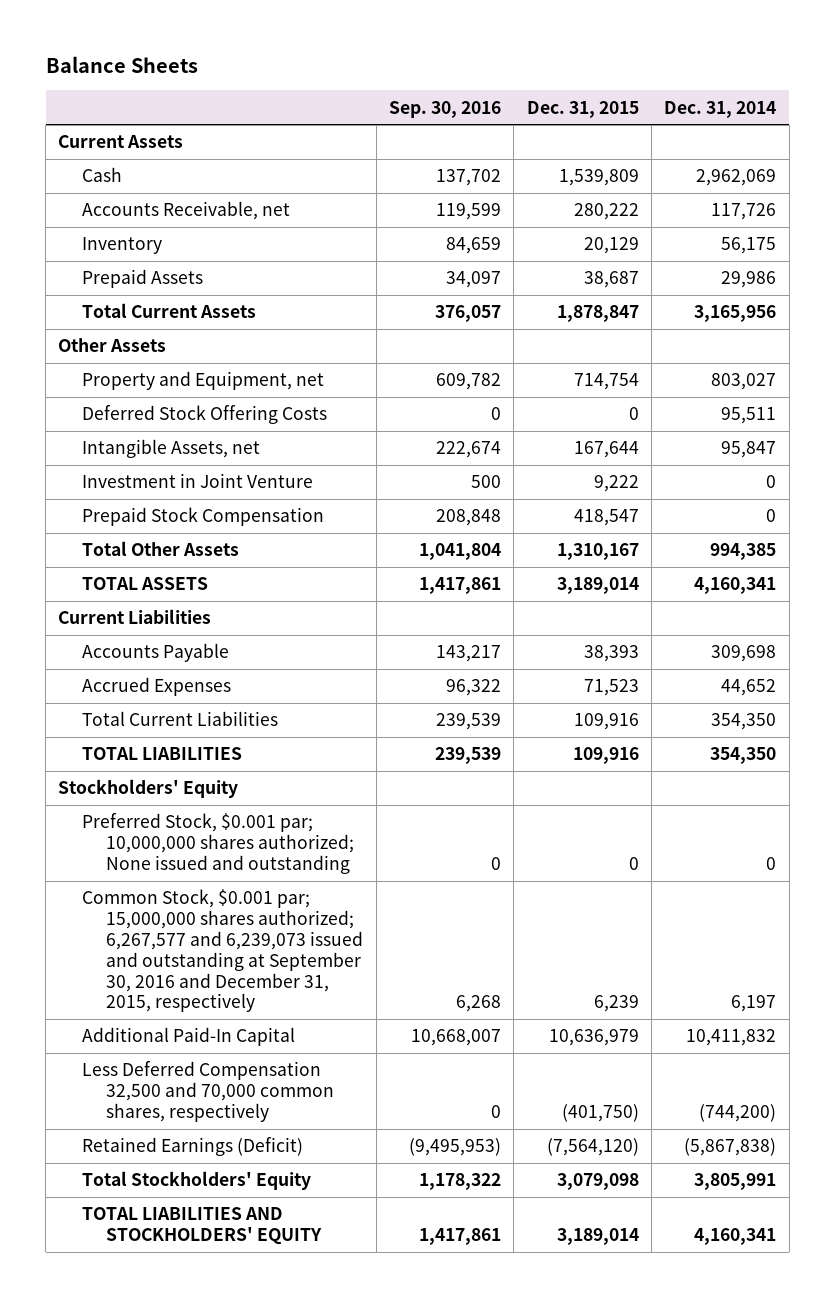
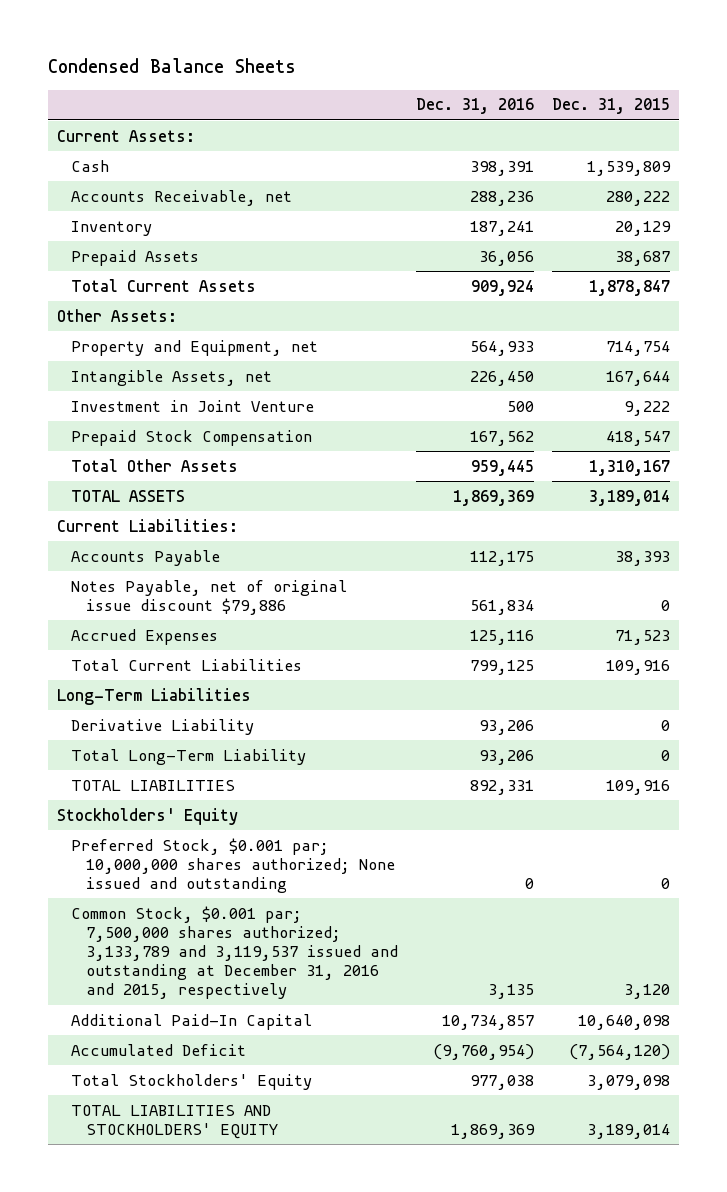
- Balance Sheets
+ Condensed Balance Sheets
- | Sep. 30, 2016 | Dec. 31, 2015 | Dec. 31, 2014
+ | Dec. 31, 2016 | Dec. 31, 2015
- Current Assets
+ Current Assets:
- Other Assets
+ Other Assets:
- Deferred Stock Offering Costs | 0 | 0 | 95,511
- Current Liabilities
+ Current Liabilities:
+ Notes Payable, net of original issue discount $79,886 | 561,834 | 0
+ Long-Term Liabilities
+ Derivative Liability | 93,206 | 0
+ Total Long-Term Liability | 93,206 | 0
- Common Stock, $0.001 par; 15,000,000 shares authorized; 6,267,577 and 6,239,073 issued and outstanding at September 30, 2016 and December 31, 2015, respectively | 6,268 | 6,239 | 6,197
- Additional Paid-In Capital | 10,668,007 | 10,636,979 | 10,411,832
- Less Deferred Compensation 32,500 and 70,000 common shares, respectively | 0 | (401,750) | (744,200)
- Retained Earnings (Deficit) | (9,495,953) | (7,564,120) | (5,867,838)
+ Common Stock, $0.001 par; 7,500,000 shares authorized; 3,133,789 and 3,119,537 issued and outstanding at December 31, 2016 and 2015, respectively | 3,135 | 3,120
+ Additional Paid-In Capital | 10,734,857 | 10,640,098
+ Accumulated Deficit | (9,760,954) | (7,564,120)

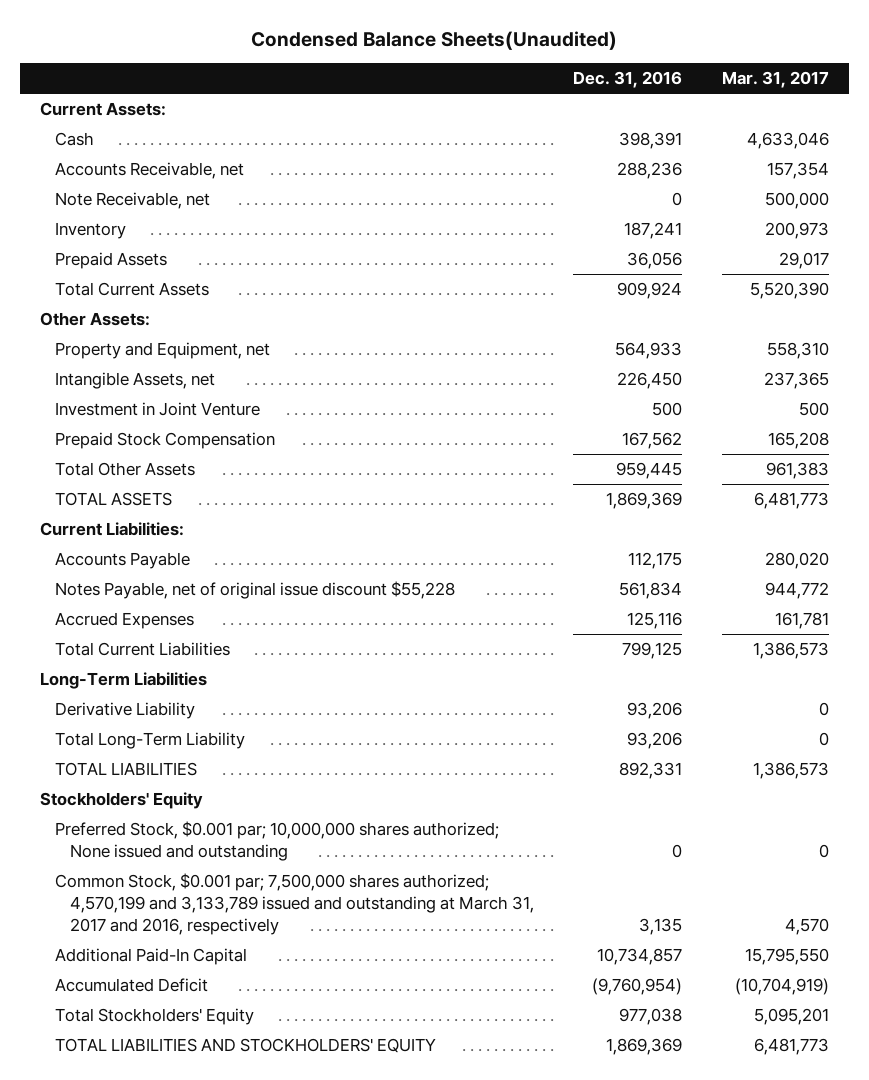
- Condensed Balance Sheets
+ Condensed Balance Sheets(Unaudited)
- | Dec. 31, 2016 | Dec. 31, 2015
+ | Dec. 31, 2016 | Mar. 31, 2017
+ Note Receivable, net | 0 | 500,000
- Notes Payable, net of original issue discount $79,886 | 561,834 | 0
+ Notes Payable, net of original issue discount $55,228 | 561,834 | 944,772
- Common Stock, $0.001 par; 7,500,000 shares authorized; 3,133,789 and 3,119,537 issued and outstanding at December 31, 2016 and 2015, respectively | 3,135 | 3,120
+ Common Stock, $0.001 par; 7,500,000 shares authorized; 4,570,199 and 3,133,789 issued and outstanding at March 31, 2017 and 2016, respectively | 3,135 | 4,570

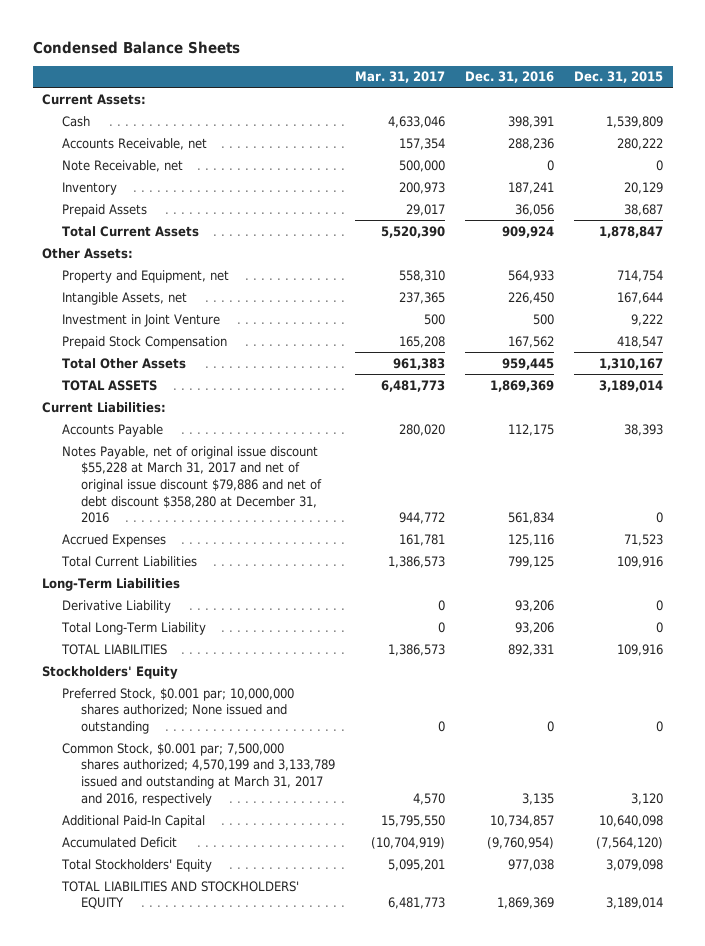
- Condensed Balance Sheets(Unaudited)
+ Condensed Balance Sheets
- | Dec. 31, 2016 | Mar. 31, 2017
+ | Mar. 31, 2017 | Dec. 31, 2016 | Dec. 31, 2015
- Notes Payable, net of original issue discount $55,228 | 561,834 | 944,772
+ Notes Payable, net of original issue discount $55,228 at March 31, 2017 and net of original issue discount $79,886 and net of debt discount $358,280 at December 31, 2016 | 944,772 | 561,834 | 0

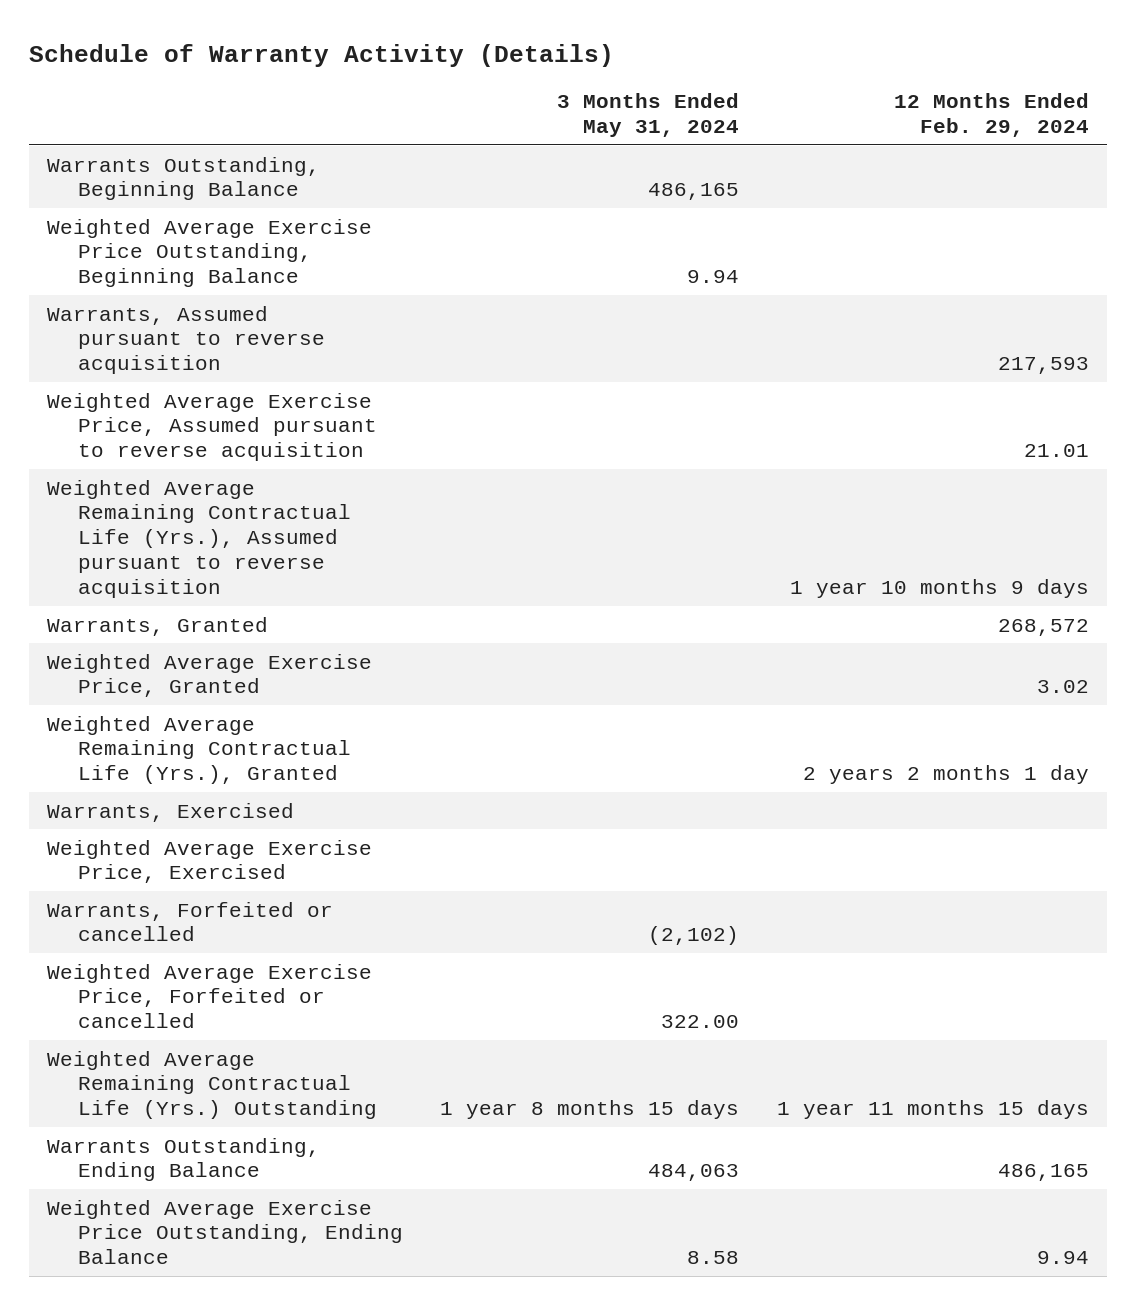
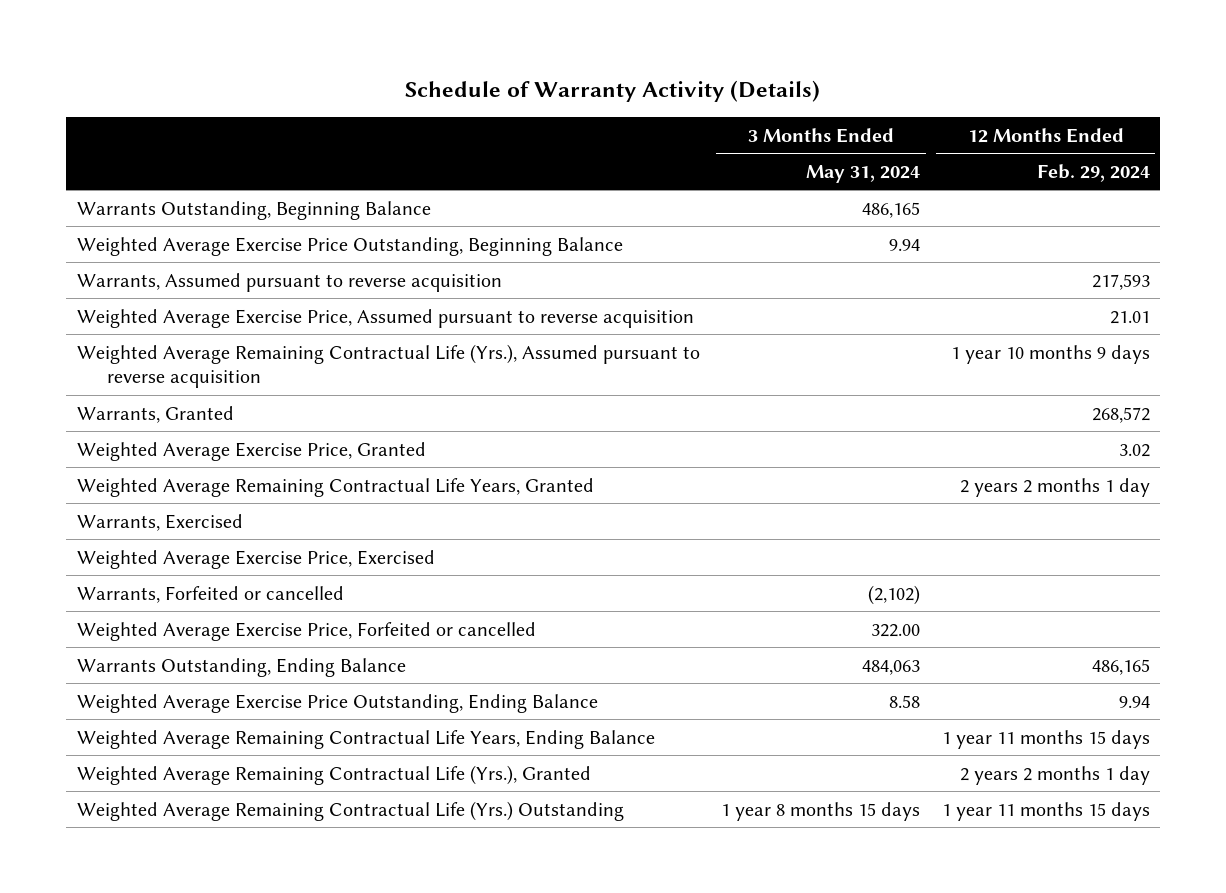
+ Weighted Average Remaining Contractual Life Years, Granted | | 2 years 2 months 1 day
+ Weighted Average Remaining Contractual Life Years, Ending Balance | | 1 year 11 months 15 days
moved down: Weighted Average Remaining Contractual Life (Yrs.), Granted | | 2 years 2 months 1 day
moved down: Weighted Average Remaining Contractual Life (Yrs.) Outstanding | 1 year 8 months 15 days | 1 year 11 months 15 days

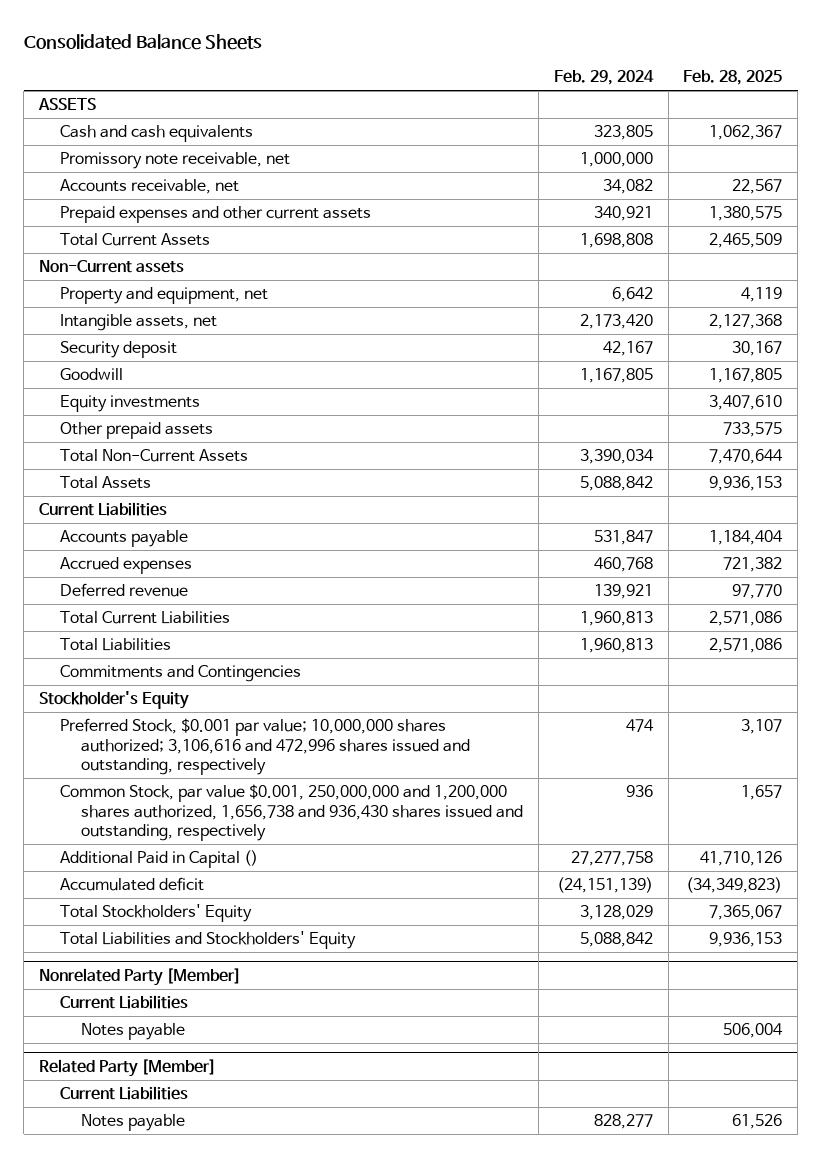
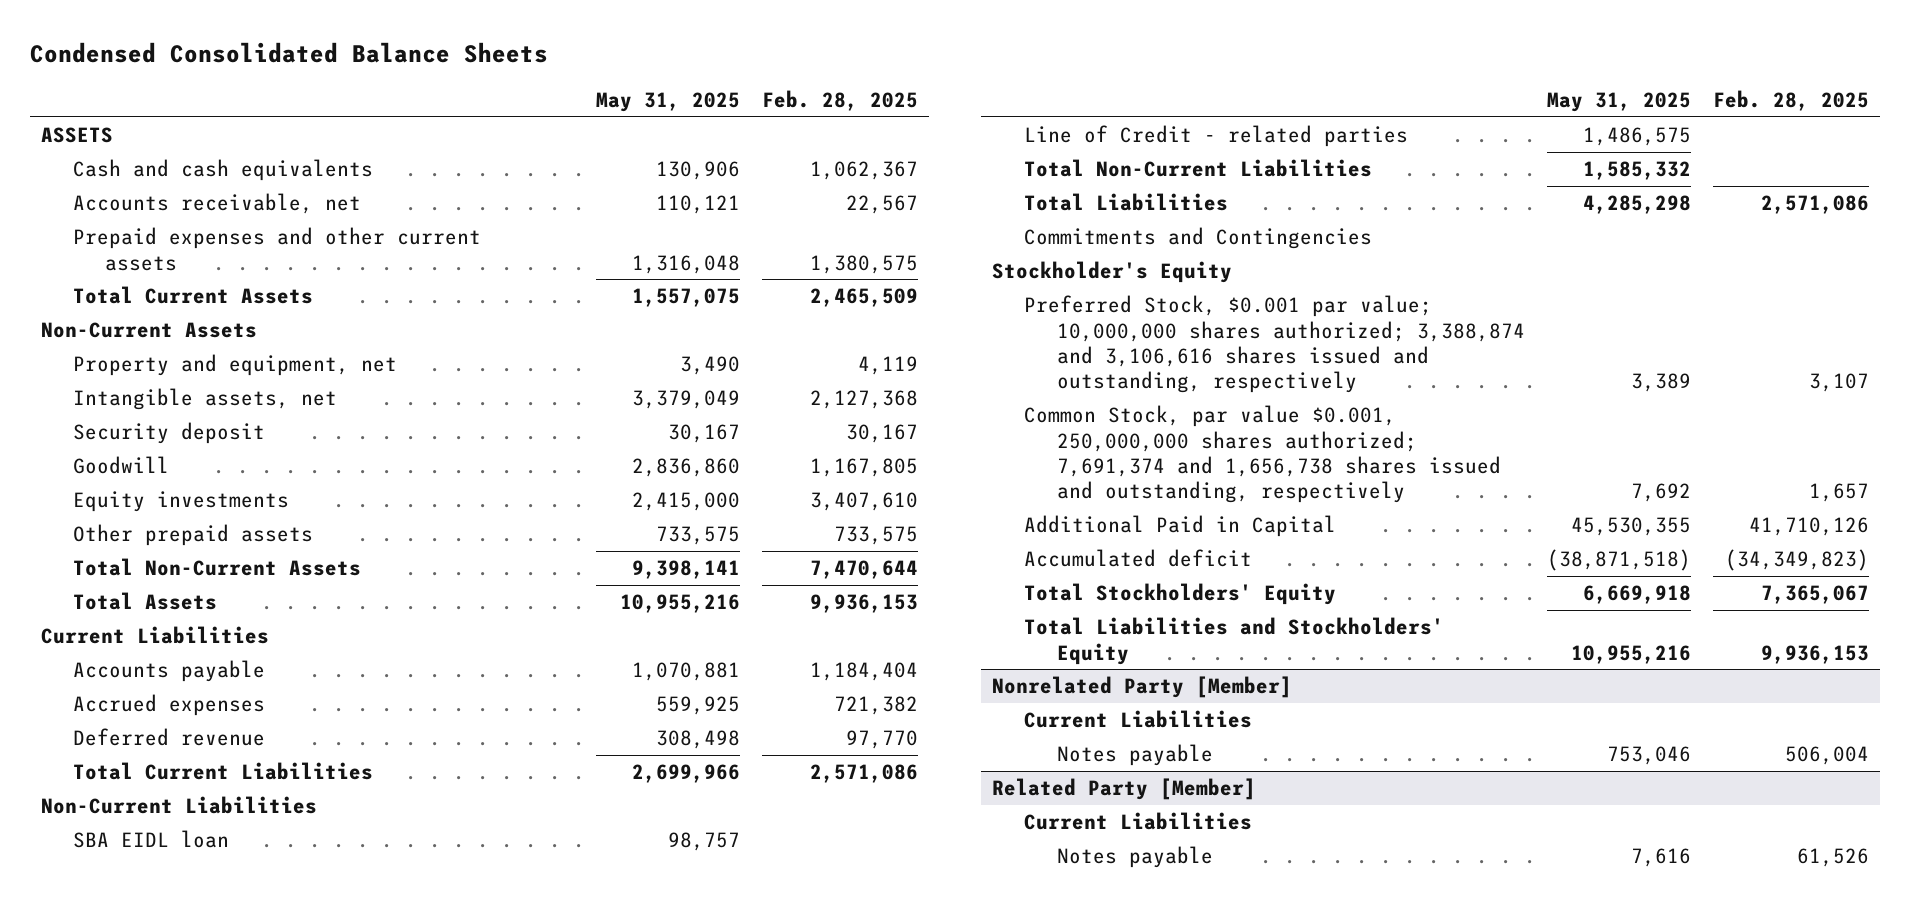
- Consolidated Balance Sheets
+ Condensed Consolidated Balance Sheets
- | Feb. 29, 2024 | Feb. 28, 2025
+ | May 31, 2025 | Feb. 28, 2025
- Promissory note receivable, net | 1,000,000 |
- Non-Current assets
+ Non-Current Assets
+ Non-Current Liabilities
+ SBA EIDL loan | 98,757 |
+ Line of Credit - related parties | 1,486,575 |
+ Total Non-Current Liabilities | 1,585,332 |
- Preferred Stock, $0.001 par value; 10,000,000 shares authorized; 3,106,616 and 472,996 shares issued and outstanding, respectively | 474 | 3,107
- Common Stock, par value $0.001, 250,000,000 and 1,200,000 shares authorized, 1,656,738 and 936,430 shares issued and outstanding, respectively | 936 | 1,657
- Additional Paid in Capital () | 27,277,758 | 41,710,126
+ Preferred Stock, $0.001 par value; 10,000,000 shares authorized; 3,388,874 and 3,106,616 shares issued and outstanding, respectively | 3,389 | 3,107
+ Common Stock, par value $0.001, 250,000,000 shares authorized; 7,691,374 and 1,656,738 shares issued and outstanding, respectively | 7,692 | 1,657
+ Additional Paid in Capital | 45,530,355 | 41,710,126

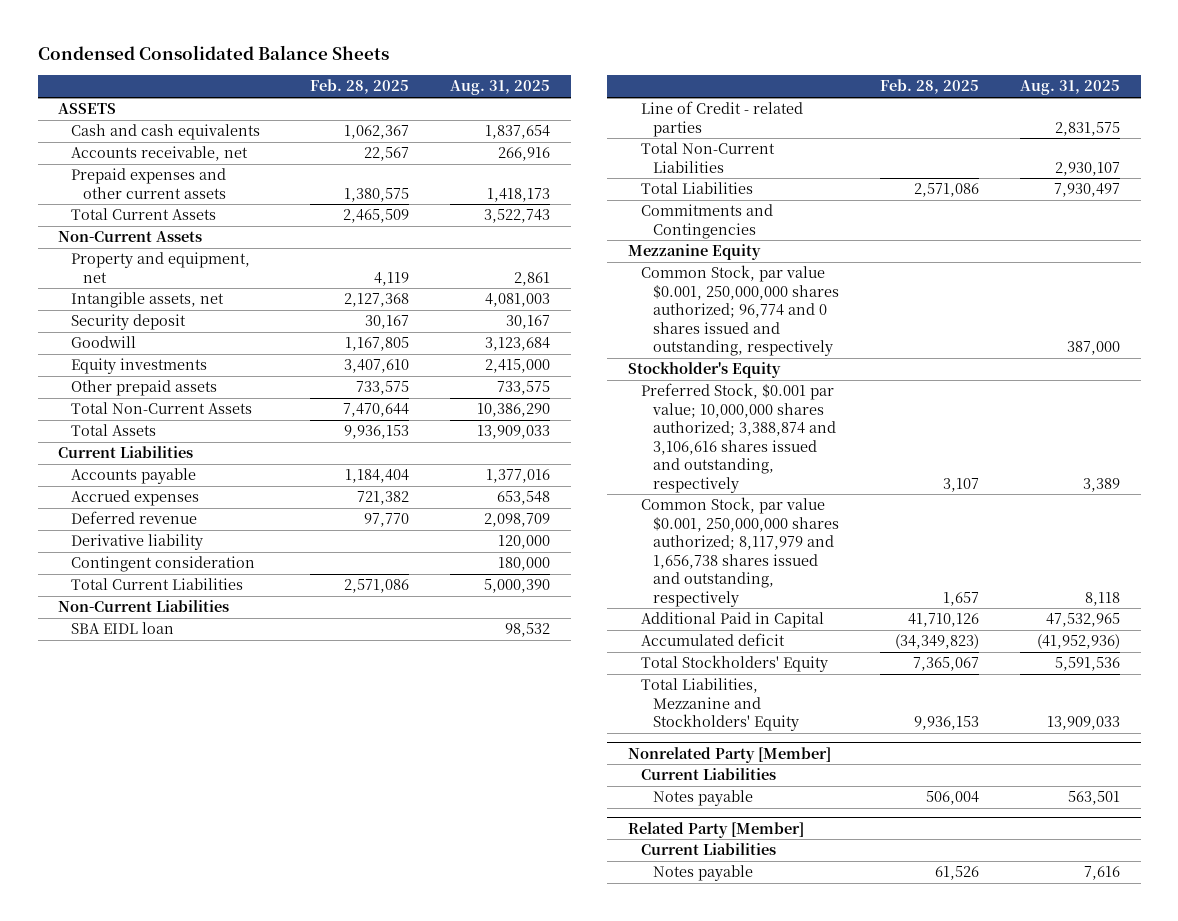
- | May 31, 2025 | Feb. 28, 2025
+ | Feb. 28, 2025 | Aug. 31, 2025
+ Derivative liability | | 120,000
+ Contingent consideration | | 180,000
+ Mezzanine Equity
+ Common Stock, par value $0.001, 250,000,000 shares authorized; 96,774 and 0 shares issued and outstanding, respectively | | 387,000
- Common Stock, par value $0.001, 250,000,000 shares authorized; 7,691,374 and 1,656,738 shares issued and outstanding, respectively | 7,692 | 1,657
+ Common Stock, par value $0.001, 250,000,000 shares authorized; 8,117,979 and 1,656,738 shares issued and outstanding, respectively | 1,657 | 8,118
- Total Liabilities and Stockholders' Equity | 10,955,216 | 9,936,153
+ Total Liabilities, Mezzanine and Stockholders' Equity | 9,936,153 | 13,909,033

